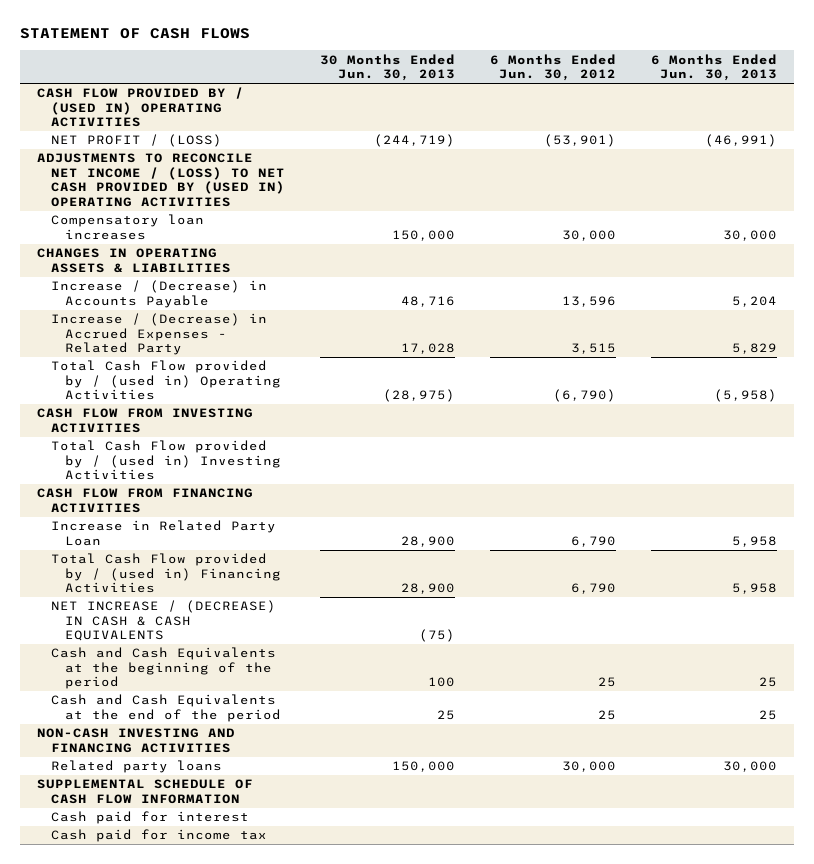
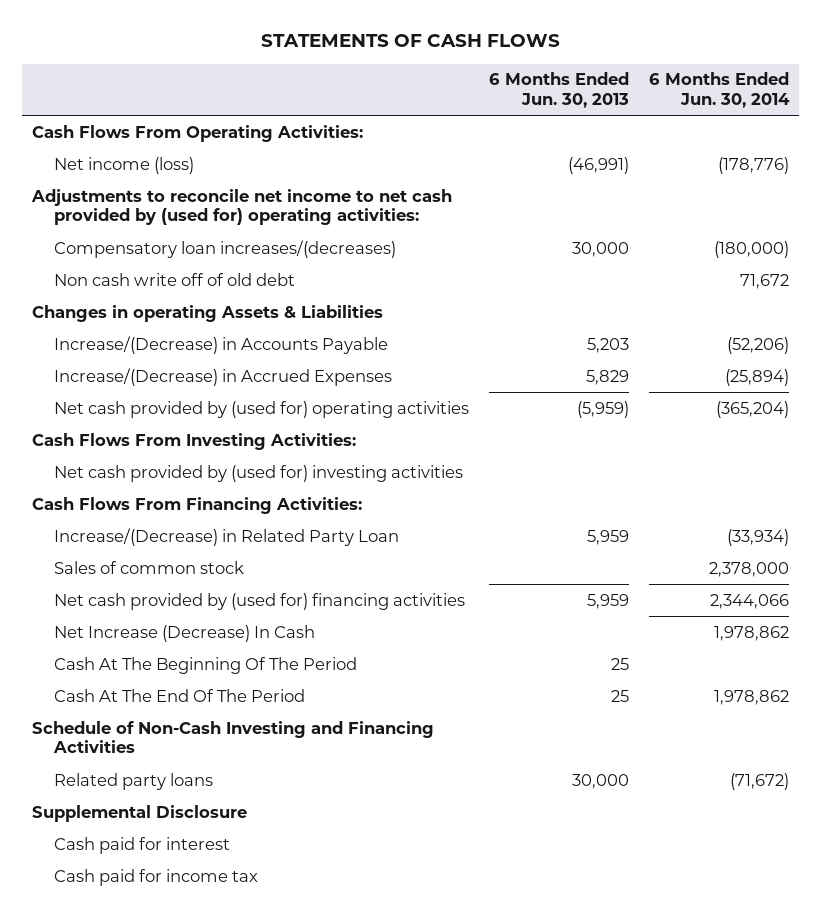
- STATEMENT OF CASH FLOWS
+ STATEMENTS OF CASH FLOWS
- | 30 Months Ended Jun. 30, 2013 | 6 Months Ended Jun. 30, 2012 | 6 Months Ended Jun. 30, 2013
+ | 6 Months Ended Jun. 30, 2013 | 6 Months Ended Jun. 30, 2014
- CASH FLOW PROVIDED BY / (USED IN) OPERATING ACTIVITIES
- NET PROFIT / (LOSS) | (244,719) | (53,901) | (46,991)
- ADJUSTMENTS TO RECONCILE NET INCOME / (LOSS) TO NET CASH PROVIDED BY (USED IN) OPERATING ACTIVITIES
- Compensatory loan increases | 150,000 | 30,000 | 30,000
- CHANGES IN OPERATING ASSETS & LIABILITIES
- Increase / (Decrease) in Accounts Payable | 48,716 | 13,596 | 5,204
- Increase / (Decrease) in Accrued Expenses - Related Party | 17,028 | 3,515 | 5,829
- Total Cash Flow provided by / (used in) Operating Activities | (28,975) | (6,790) | (5,958)
- CASH FLOW FROM INVESTING ACTIVITIES
- Total Cash Flow provided by / (used in) Investing Activities
- CASH FLOW FROM FINANCING ACTIVITIES
- Increase in Related Party Loan | 28,900 | 6,790 | 5,958
- Total Cash Flow provided by / (used in) Financing Activities | 28,900 | 6,790 | 5,958
- NET INCREASE / (DECREASE) IN CASH & CASH EQUIVALENTS | (75) | |
- Cash and Cash Equivalents at the beginning of the period | 100 | 25 | 25
- Cash and Cash Equivalents at the end of the period | 25 | 25 | 25
- NON-CASH INVESTING AND FINANCING ACTIVITIES
+ Cash Flows From Operating Activities:
+ Net income (loss) | (46,991) | (178,776)
+ Adjustments to reconcile net income to net cash provided by (used for) operating activities:
+ Compensatory loan increases/(decreases) | 30,000 | (180,000)
+ Non cash write off of old debt | | 71,672
+ Changes in operating Assets & Liabilities
+ Increase/(Decrease) in Accounts Payable | 5,203 | (52,206)
+ Increase/(Decrease) in Accrued Expenses | 5,829 | (25,894)
+ Net cash provided by (used for) operating activities | (5,959) | (365,204)
+ Cash Flows From Investing Activities:
+ Net cash provided by (used for) investing activities
+ Cash Flows From Financing Activities:
+ Increase/(Decrease) in Related Party Loan | 5,959 | (33,934)
+ Sales of common stock | | 2,378,000
+ Net cash provided by (used for) financing activities | 5,959 | 2,344,066
+ Net Increase (Decrease) In Cash | | 1,978,862
+ Cash At The Beginning Of The Period | 25 |
+ Cash At The End Of The Period | 25 | 1,978,862
+ Schedule of Non-Cash Investing and Financing Activities
- SUPPLEMENTAL SCHEDULE OF CASH FLOW INFORMATION
+ Supplemental Disclosure

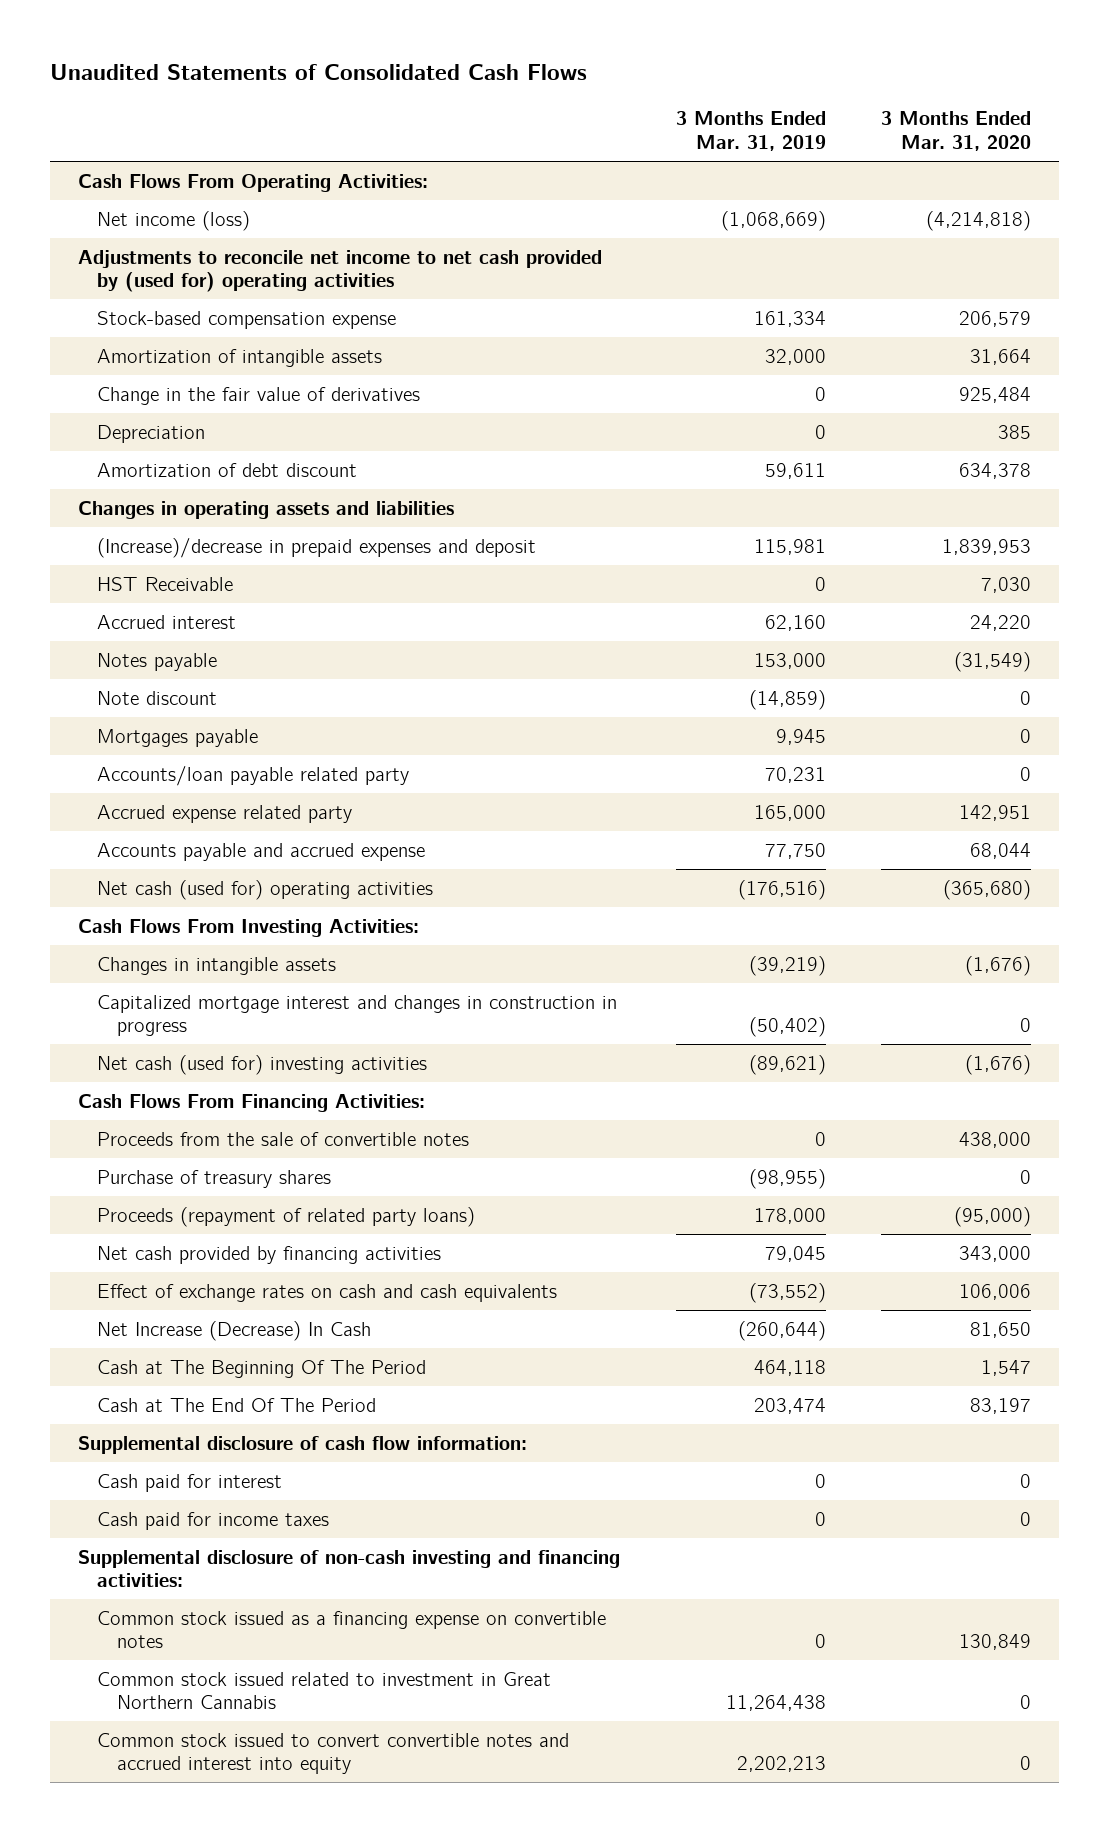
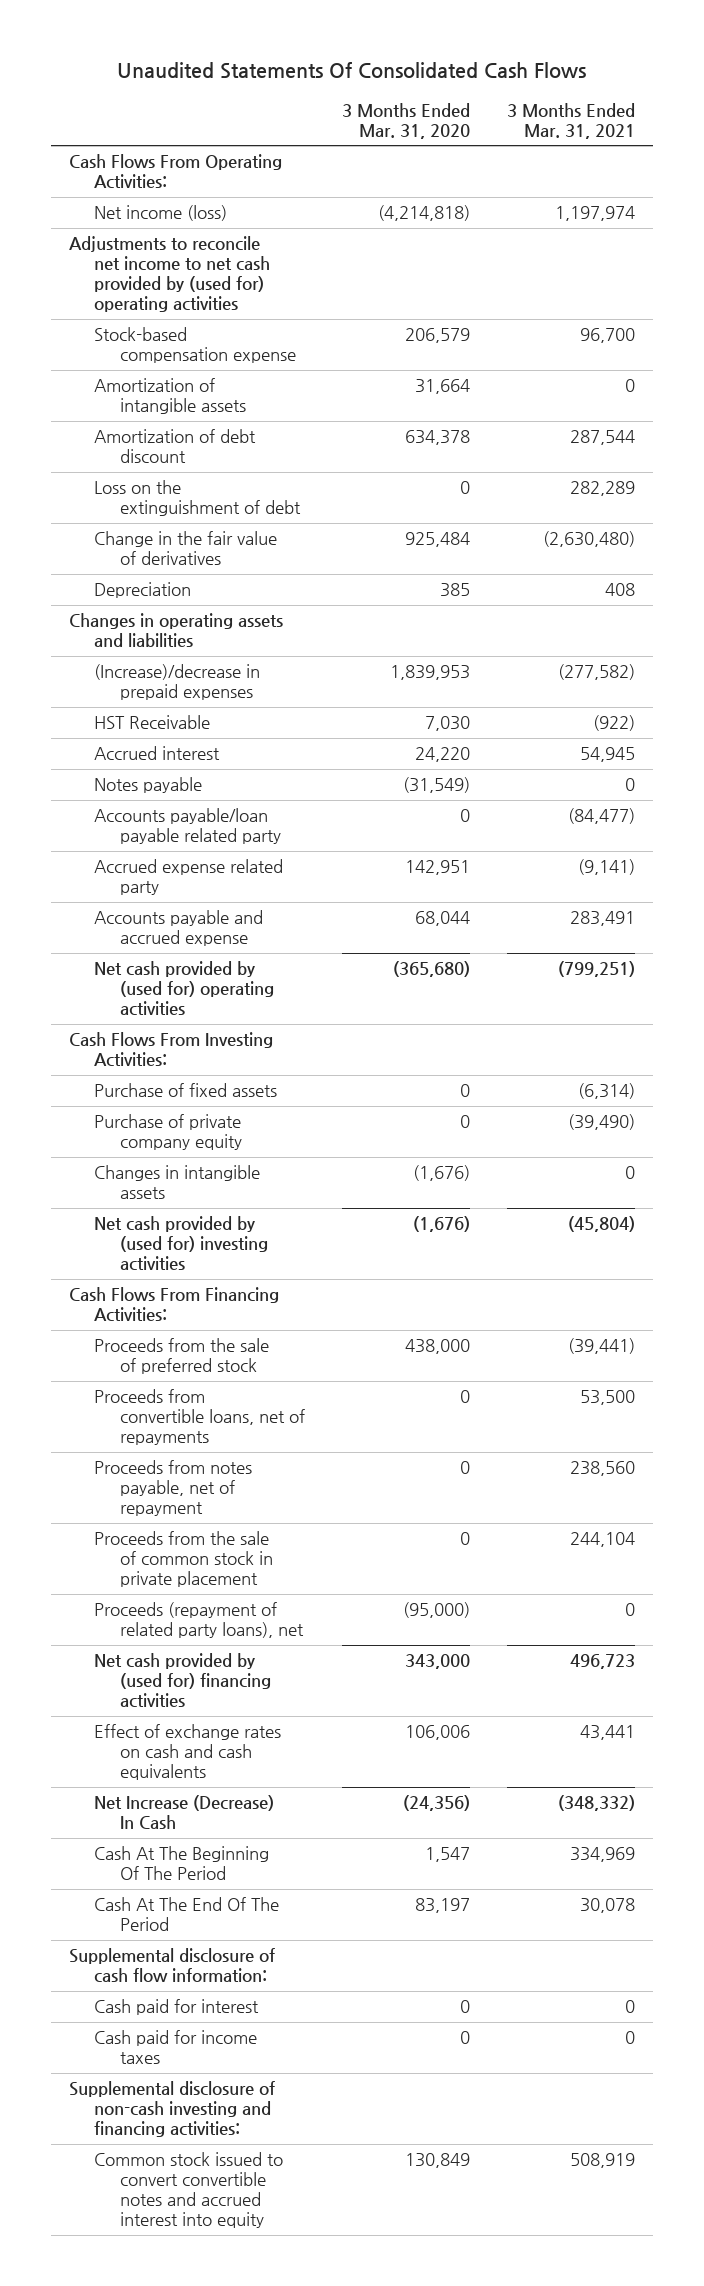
- Unaudited Statements of Consolidated Cash Flows
+ Unaudited Statements Of Consolidated Cash Flows
- | 3 Months Ended Mar. 31, 2019 | 3 Months Ended Mar. 31, 2020
+ | 3 Months Ended Mar. 31, 2020 | 3 Months Ended Mar. 31, 2021
moved up: Amortization of debt discount | 634,378 | 287,544
+ Loss on the extinguishment of debt | 0 | 282,289
- (Increase)/decrease in prepaid expenses and deposit | 115,981 | 1,839,953
+ (Increase)/decrease in prepaid expenses | 1,839,953 | (277,582)
- Note discount | (14,859) | 0
- Mortgages payable | 9,945 | 0
- Accounts/loan payable related party | 70,231 | 0
+ Accounts payable/loan payable related party | 0 | (84,477)
- Net cash (used for) operating activities | (176,516) | (365,680)
+ Net cash provided by (used for) operating activities | (365,680) | (799,251)
+ Purchase of fixed assets | 0 | (6,314)
+ Purchase of private company equity | 0 | (39,490)
- Capitalized mortgage interest and changes in construction in progress | (50,402) | 0
- Net cash (used for) investing activities | (89,621) | (1,676)
+ Net cash provided by (used for) investing activities | (1,676) | (45,804)
- Proceeds from the sale of convertible notes | 0 | 438,000
- Purchase of treasury shares | (98,955) | 0
- Proceeds (repayment of related party loans) | 178,000 | (95,000)
- Net cash provided by financing activities | 79,045 | 343,000
+ Proceeds from the sale of preferred stock | 438,000 | (39,441)
+ Proceeds from convertible loans, net of repayments | 0 | 53,500
+ Proceeds from notes payable, net of repayment | 0 | 238,560
+ Proceeds from the sale of common stock in private placement | 0 | 244,104
+ Proceeds (repayment of related party loans), net | (95,000) | 0
+ Net cash provided by (used for) financing activities | 343,000 | 496,723
- Net Increase (Decrease) In Cash | (260,644) | 81,650
- Cash at The Beginning Of The Period | 464,118 | 1,547
- Cash at The End Of The Period | 203,474 | 83,197
+ Net Increase (Decrease) In Cash | (24,356) | (348,332)
+ Cash At The Beginning Of The Period | 1,547 | 334,969
+ Cash At The End Of The Period | 83,197 | 30,078
- Common stock issued as a financing expense on convertible notes | 0 | 130,849
- Common stock issued related to investment in Great Northern Cannabis | 11,264,438 | 0
- Common stock issued to convert convertible notes and accrued interest into equity | 2,202,213 | 0
+ Common stock issued to convert convertible notes and accrued interest into equity | 130,849 | 508,919

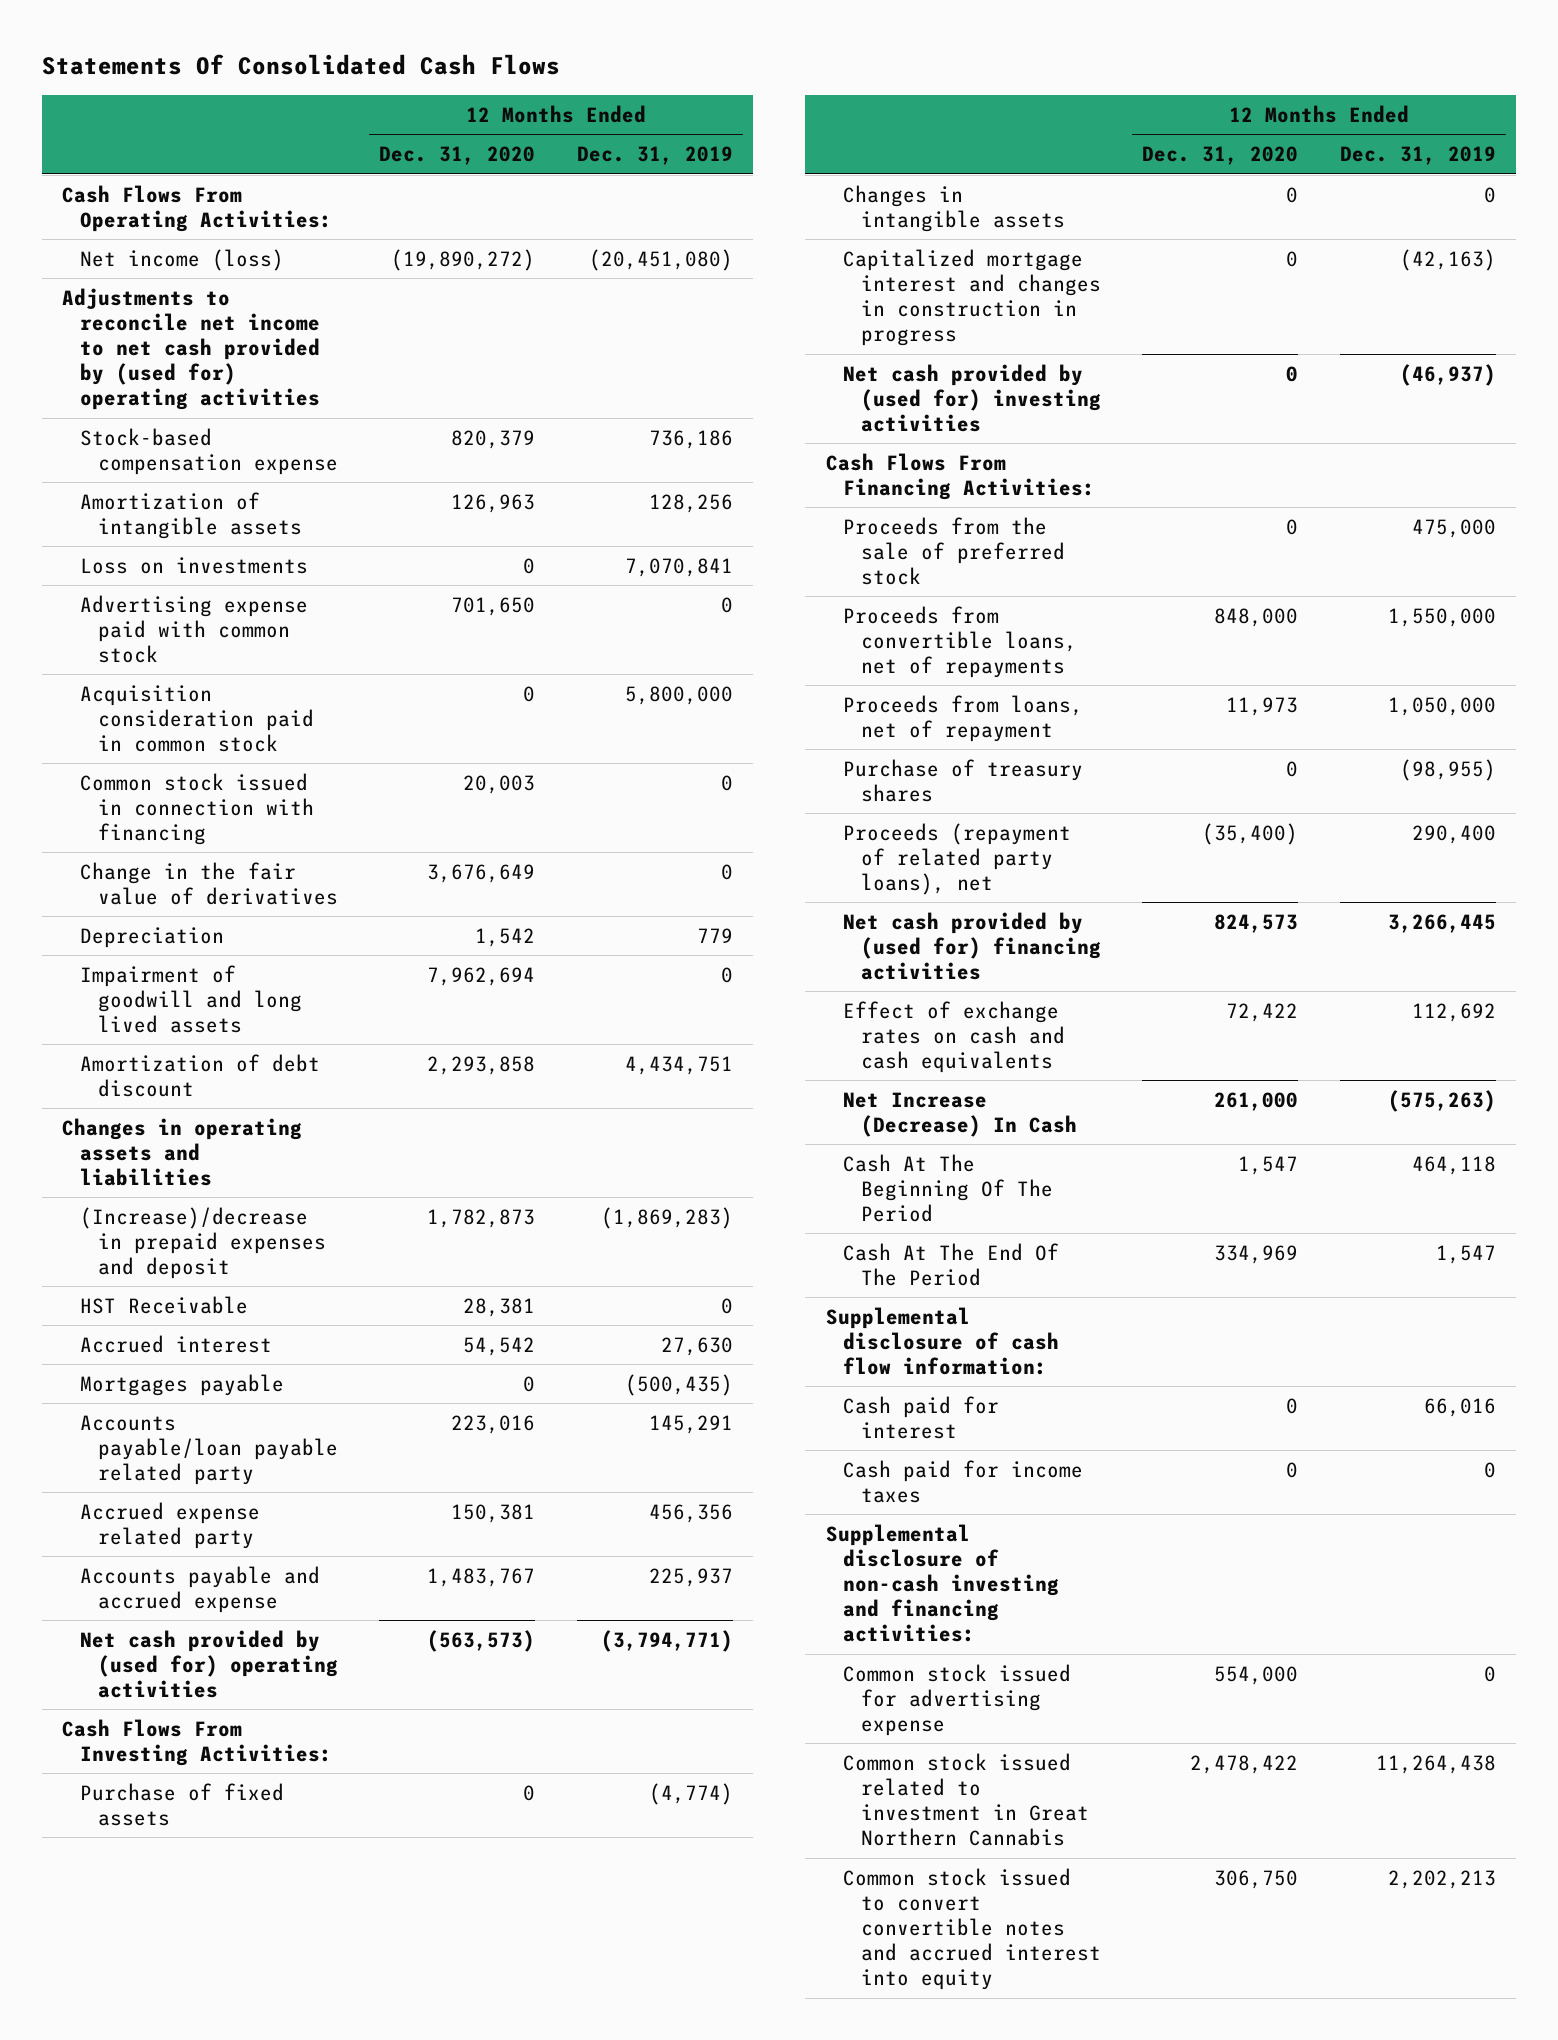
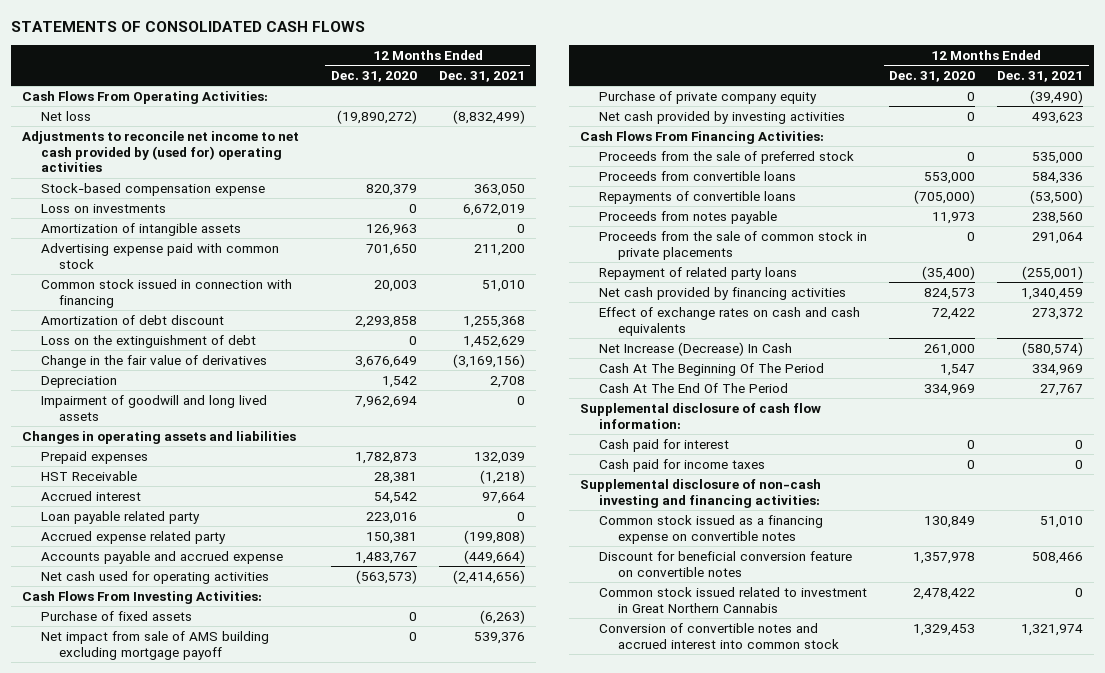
- Statements Of Consolidated Cash Flows
+ STATEMENTS OF CONSOLIDATED CASH FLOWS
- | 12 Months Ended Dec. 31, 2020 | 12 Months Ended Dec. 31, 2019
+ | 12 Months Ended Dec. 31, 2020 | 12 Months Ended Dec. 31, 2021
- Net income (loss) | (19,890,272) | (20,451,080)
+ Net loss | (19,890,272) | (8,832,499)
moved down: Amortization of intangible assets | 126,963 | 0
- Acquisition consideration paid in common stock | 0 | 5,800,000
moved up: Amortization of debt discount | 2,293,858 | 1,255,368
+ Loss on the extinguishment of debt | 0 | 1,452,629
- (Increase)/decrease in prepaid expenses and deposit | 1,782,873 | (1,869,283)
+ Prepaid expenses | 1,782,873 | 132,039
- Mortgages payable | 0 | (500,435)
- Accounts payable/loan payable related party | 223,016 | 145,291
+ Loan payable related party | 223,016 | 0
- Net cash provided by (used for) operating activities | (563,573) | (3,794,771)
+ Net cash used for operating activities | (563,573) | (2,414,656)
- Changes in intangible assets | 0 | 0
- Capitalized mortgage interest and changes in construction in progress | 0 | (42,163)
- Net cash provided by (used for) investing activities | 0 | (46,937)
+ Net impact from sale of AMS building excluding mortgage payoff | 0 | 539,376
+ Purchase of private company equity | 0 | (39,490)
+ Net cash provided by investing activities | 0 | 493,623
- Proceeds from convertible loans, net of repayments | 848,000 | 1,550,000
- Proceeds from loans, net of repayment | 11,973 | 1,050,000
- Purchase of treasury shares | 0 | (98,955)
- Proceeds (repayment of related party loans), net | (35,400) | 290,400
- Net cash provided by (used for) financing activities | 824,573 | 3,266,445
+ Proceeds from convertible loans | 553,000 | 584,336
+ Repayments of convertible loans | (705,000) | (53,500)
+ Proceeds from notes payable | 11,973 | 238,560
+ Proceeds from the sale of common stock in private placements | 0 | 291,064
+ Repayment of related party loans | (35,400) | (255,001)
+ Net cash provided by financing activities | 824,573 | 1,340,459
- Common stock issued for advertising expense | 554,000 | 0
+ Common stock issued as a financing expense on convertible notes | 130,849 | 51,010
+ Discount for beneficial conversion feature on convertible notes | 1,357,978 | 508,466
- Common stock issued to convert convertible notes and accrued interest into equity | 306,750 | 2,202,213
+ Conversion of convertible notes and accrued interest into common stock | 1,329,453 | 1,321,974

